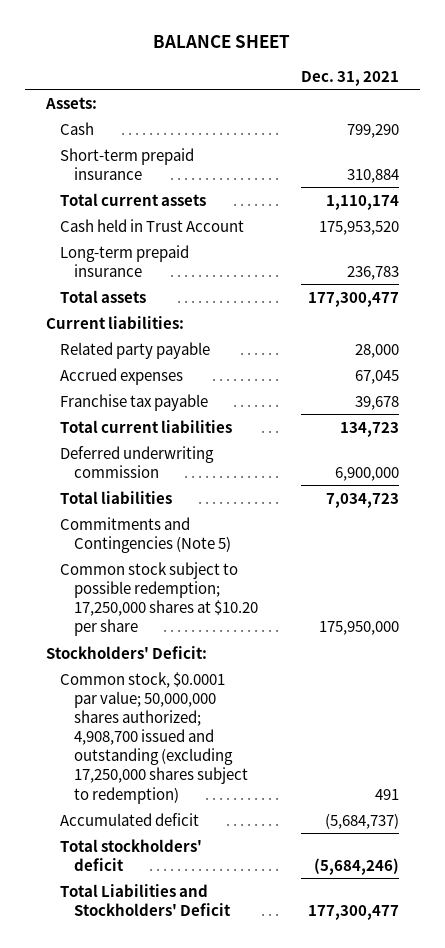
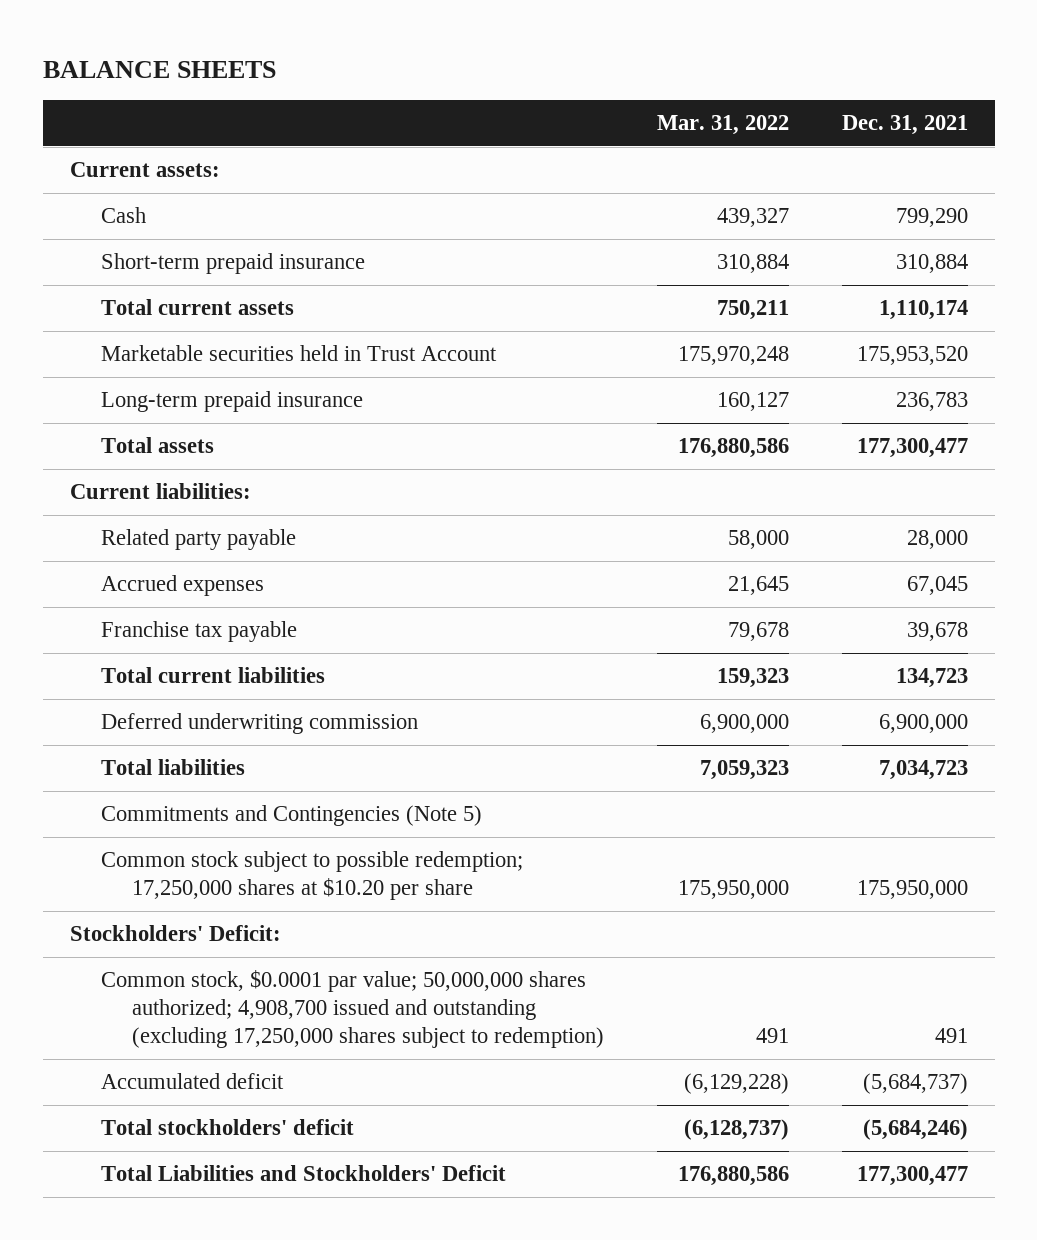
- BALANCE SHEET
+ BALANCE SHEETS
- | Dec. 31, 2021
+ | Mar. 31, 2022 | Dec. 31, 2021
- Assets:
+ Current assets:
- Cash held in Trust Account | 175,953,520
+ Marketable securities held in Trust Account | 175,970,248 | 175,953,520

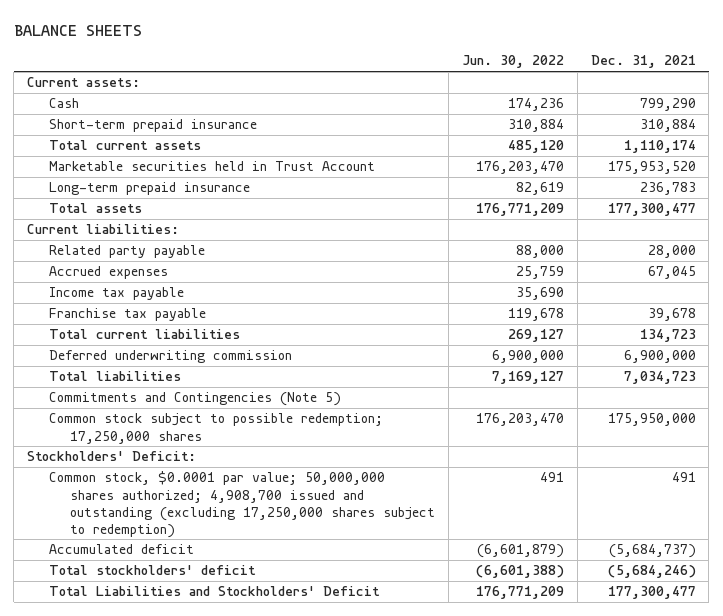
- | Mar. 31, 2022 | Dec. 31, 2021
+ | Jun. 30, 2022 | Dec. 31, 2021
+ Income tax payable | 35,690 |
- Common stock subject to possible redemption; 17,250,000 shares at $10.20 per share | 175,950,000 | 175,950,000
+ Common stock subject to possible redemption; 17,250,000 shares | 176,203,470 | 175,950,000

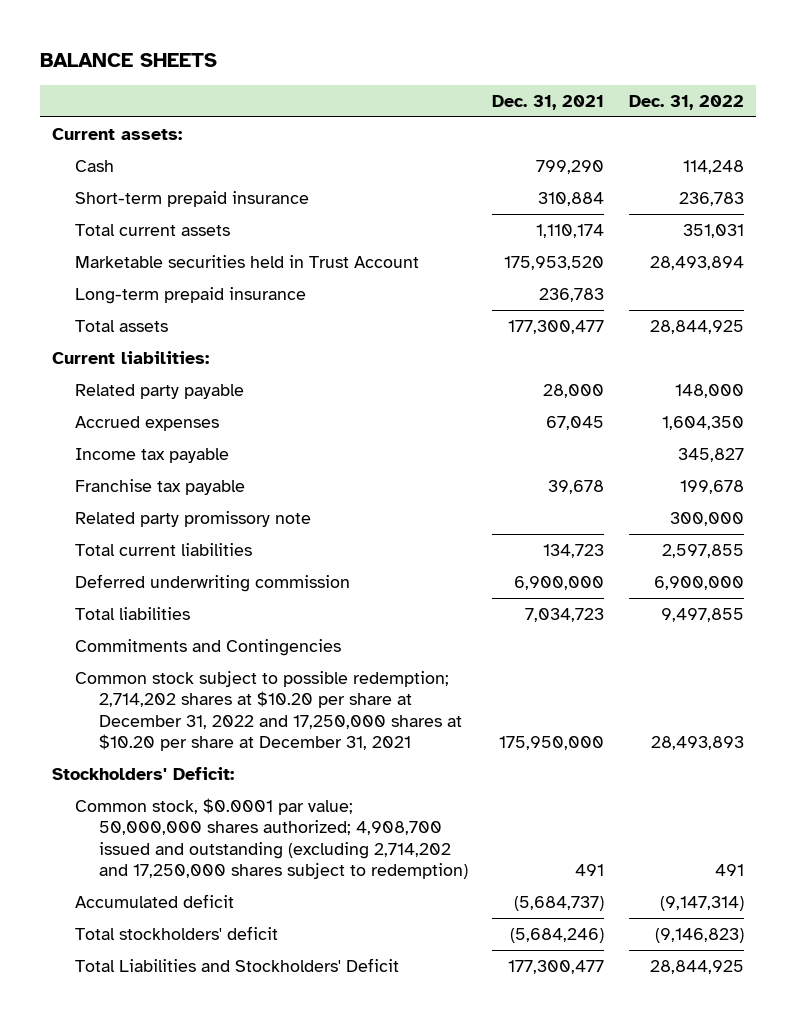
- | Jun. 30, 2022 | Dec. 31, 2021
+ | Dec. 31, 2021 | Dec. 31, 2022
+ Related party promissory note | | 300,000
- Commitments and Contingencies (Note 5)
- Common stock subject to possible redemption; 17,250,000 shares | 176,203,470 | 175,950,000
+ Commitments and Contingencies
+ Common stock subject to possible redemption; 2,714,202 shares at $10.20 per share at December 31, 2022 and 17,250,000 shares at $10.20 per share at December 31, 2021 | 175,950,000 | 28,493,893
- Common stock, $0.0001 par value; 50,000,000 shares authorized; 4,908,700 issued and outstanding (excluding 17,250,000 shares subject to redemption) | 491 | 491
+ Common stock, $0.0001 par value; 50,000,000 shares authorized; 4,908,700 issued and outstanding (excluding 2,714,202 and 17,250,000 shares subject to redemption) | 491 | 491

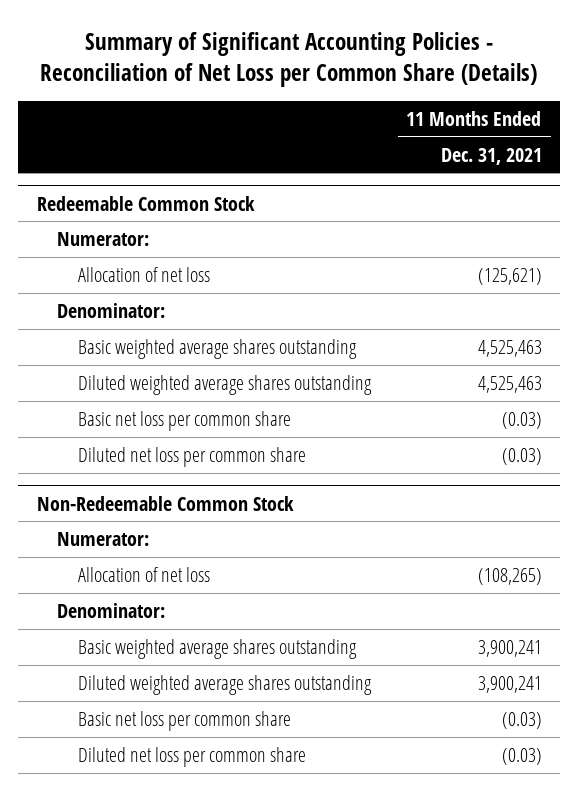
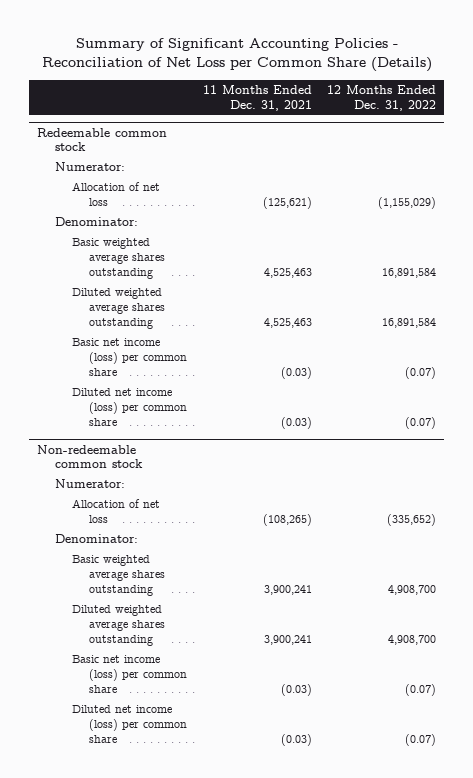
- | 11 Months Ended Dec. 31, 2021
+ | 11 Months Ended Dec. 31, 2021 | 12 Months Ended Dec. 31, 2022
- Redeemable Common Stock
+ Redeemable common stock
- Basic net loss per common share | (0.03)
- Diluted net loss per common share | (0.03)
- Non-Redeemable Common Stock
+ Basic net income (loss) per common share | (0.03) | (0.07)
+ Diluted net income (loss) per common share | (0.03) | (0.07)
+ Non-redeemable common stock
- Basic net loss per common share | (0.03)
- Diluted net loss per common share | (0.03)
+ Basic net income (loss) per common share | (0.03) | (0.07)
+ Diluted net income (loss) per common share | (0.03) | (0.07)

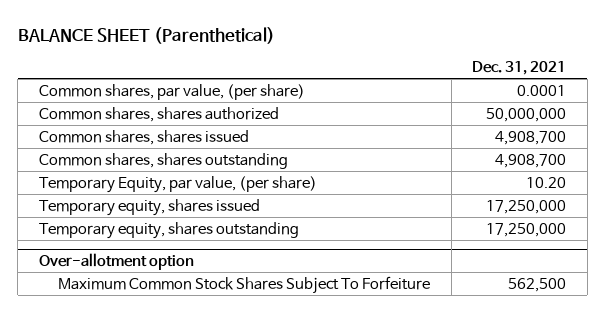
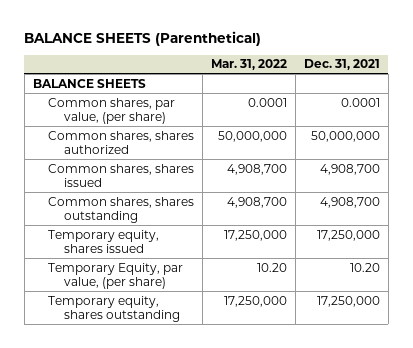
- BALANCE SHEET (Parenthetical)
+ BALANCE SHEETS (Parenthetical)
- | Dec. 31, 2021
+ | Mar. 31, 2022 | Dec. 31, 2021
+ BALANCE SHEETS
moved down: Temporary Equity, par value, (per share) | 10.20 | 10.20
- Over-allotment option
- Maximum Common Stock Shares Subject To Forfeiture | 562,500

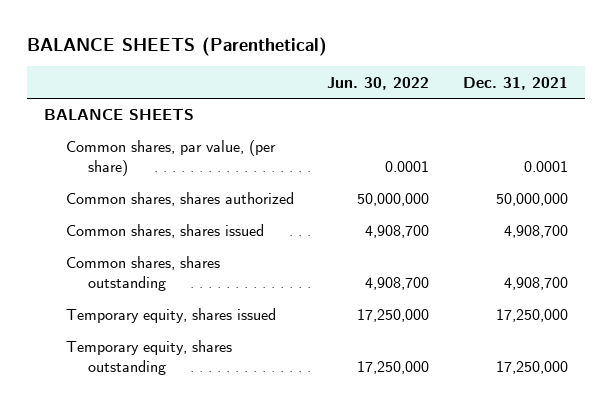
- | Mar. 31, 2022 | Dec. 31, 2021
+ | Jun. 30, 2022 | Dec. 31, 2021
- Temporary Equity, par value, (per share) | 10.20 | 10.20

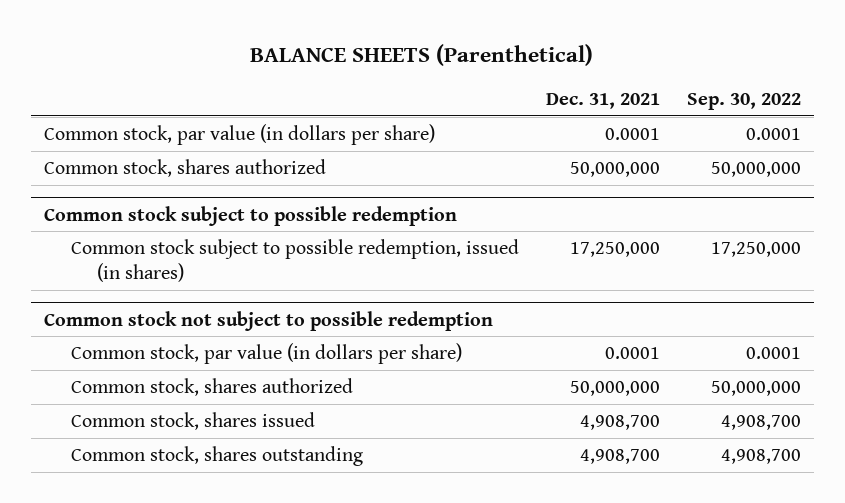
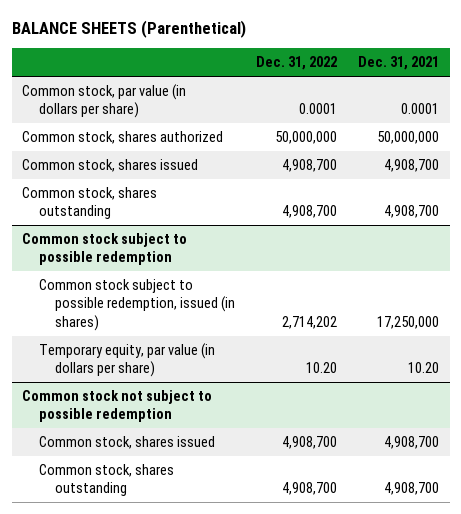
- | Dec. 31, 2021 | Sep. 30, 2022
+ | Dec. 31, 2022 | Dec. 31, 2021
+ Common stock, shares issued | 4,908,700 | 4,908,700
+ Common stock, shares outstanding | 4,908,700 | 4,908,700
@ Common stock subject to possible redemption
+ Temporary equity, par value (in dollars per share) | 10.20 | 10.20
@ Common stock not subject to possible redemption
- Common stock, par value (in dollars per share) | 0.0001 | 0.0001
- Common stock, shares authorized | 50,000,000 | 50,000,000

